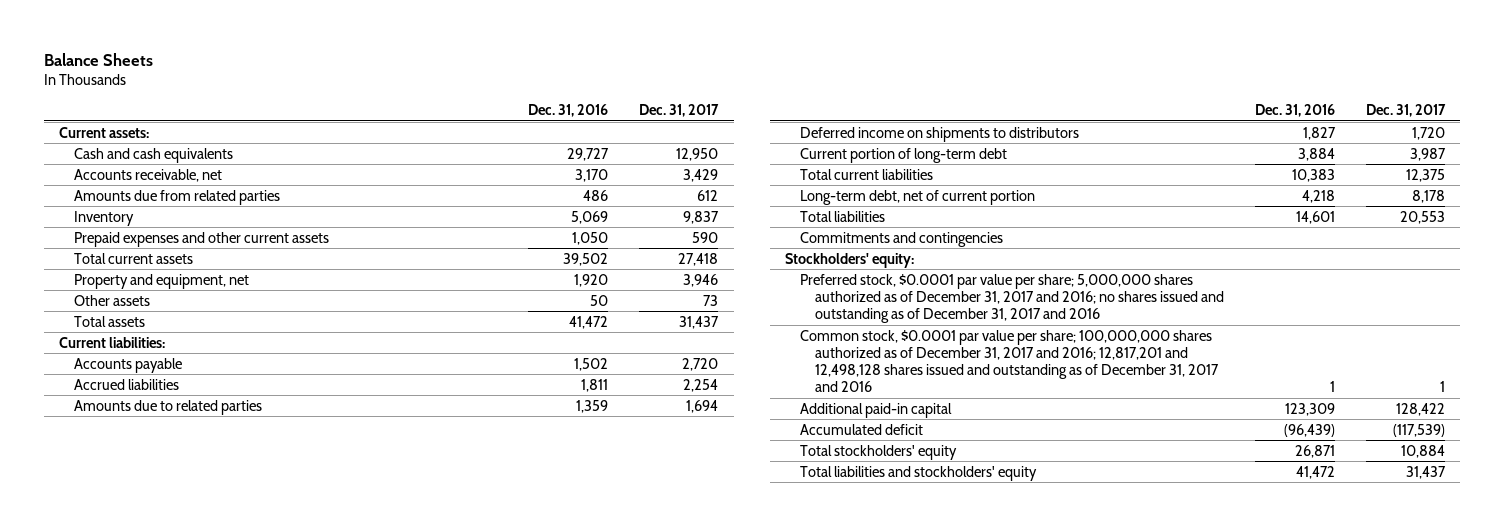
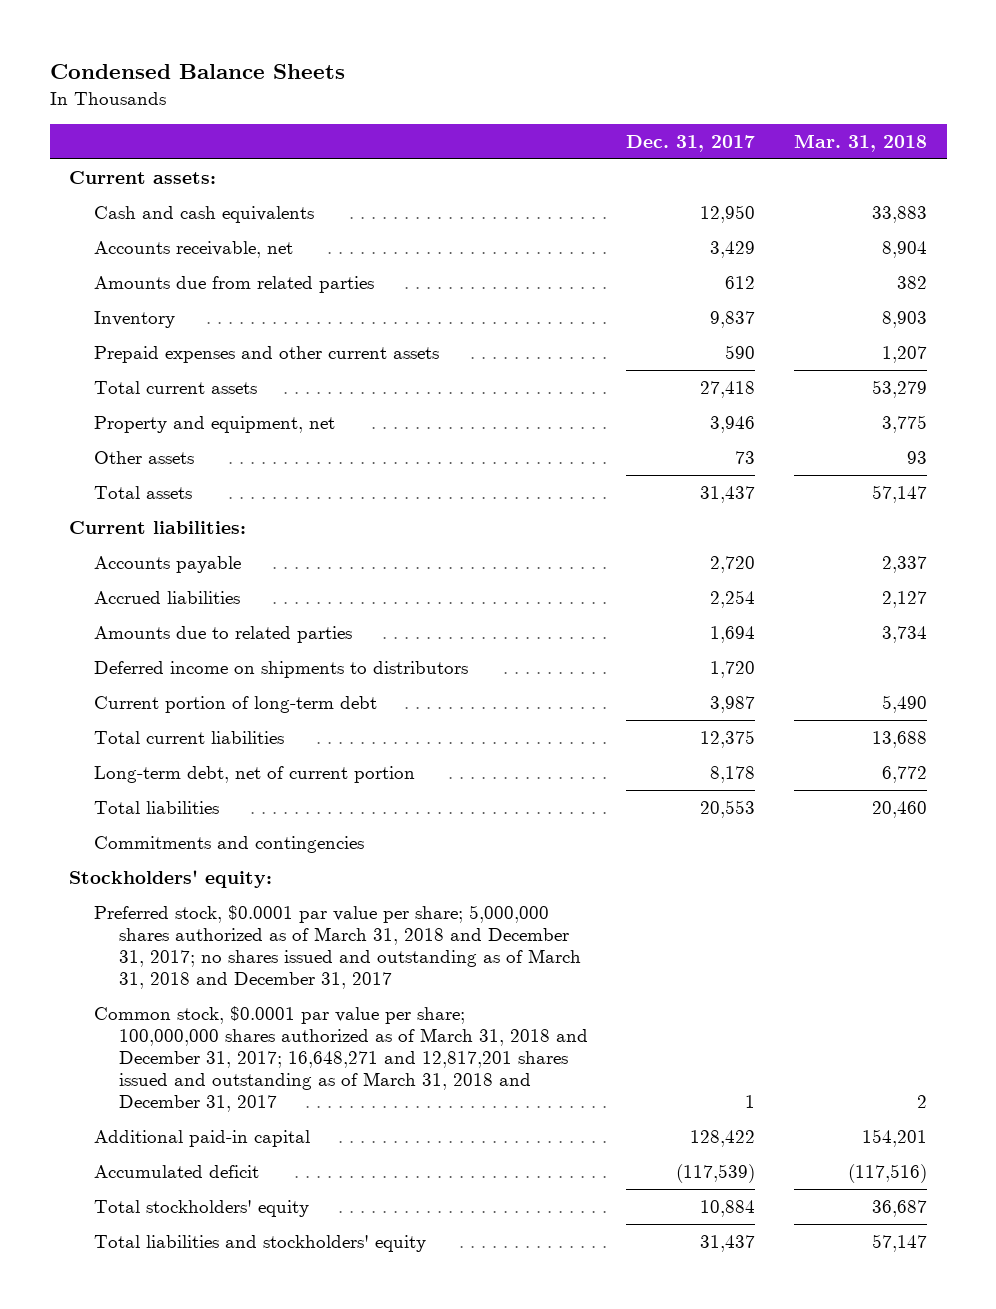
- Balance Sheets
+ Condensed Balance Sheets
- | Dec. 31, 2016 | Dec. 31, 2017
+ | Dec. 31, 2017 | Mar. 31, 2018
- Preferred stock, $0.0001 par value per share; 5,000,000 shares authorized as of December 31, 2017 and 2016; no shares issued and outstanding as of December 31, 2017 and 2016
- Common stock, $0.0001 par value per share; 100,000,000 shares authorized as of December 31, 2017 and 2016; 12,817,201 and 12,498,128 shares issued and outstanding as of December 31, 2017 and 2016 | 1 | 1
+ Preferred stock, $0.0001 par value per share; 5,000,000 shares authorized as of March 31, 2018 and December 31, 2017; no shares issued and outstanding as of March 31, 2018 and December 31, 2017
+ Common stock, $0.0001 par value per share; 100,000,000 shares authorized as of March 31, 2018 and December 31, 2017; 16,648,271 and 12,817,201 shares issued and outstanding as of March 31, 2018 and December 31, 2017 | 1 | 2

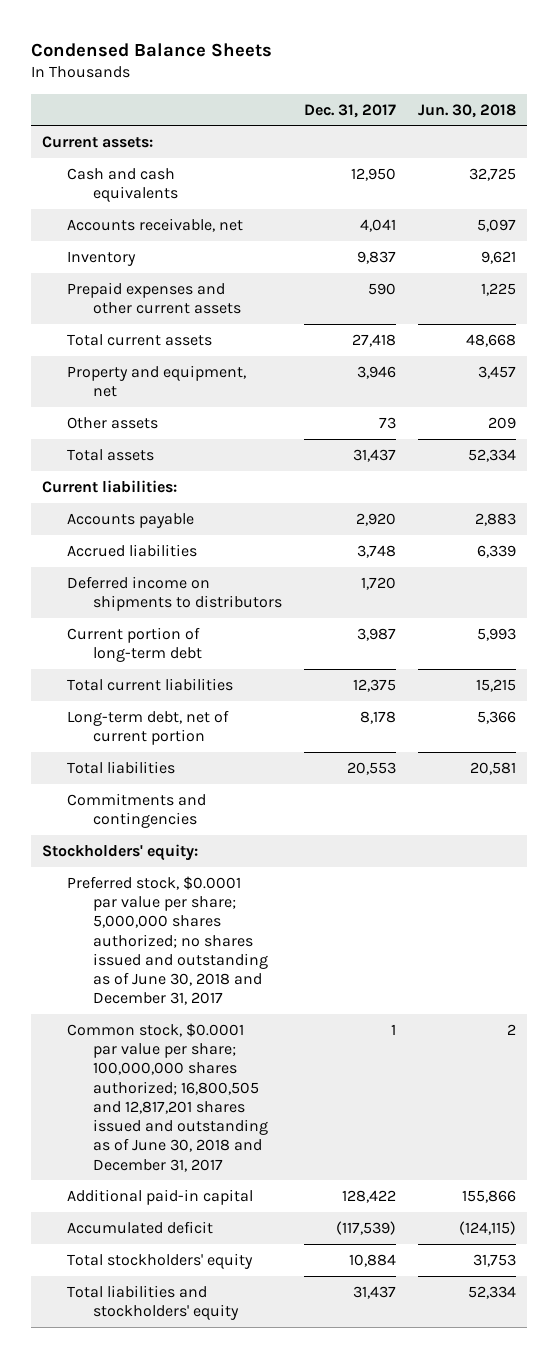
- | Dec. 31, 2017 | Mar. 31, 2018
+ | Dec. 31, 2017 | Jun. 30, 2018
- Accounts receivable, net | 3,429 | 8,904
- Amounts due from related parties | 612 | 382
+ Accounts receivable, net | 4,041 | 5,097
- Accounts payable | 2,720 | 2,337
- Accrued liabilities | 2,254 | 2,127
- Amounts due to related parties | 1,694 | 3,734
+ Accounts payable | 2,920 | 2,883
+ Accrued liabilities | 3,748 | 6,339
- Preferred stock, $0.0001 par value per share; 5,000,000 shares authorized as of March 31, 2018 and December 31, 2017; no shares issued and outstanding as of March 31, 2018 and December 31, 2017
- Common stock, $0.0001 par value per share; 100,000,000 shares authorized as of March 31, 2018 and December 31, 2017; 16,648,271 and 12,817,201 shares issued and outstanding as of March 31, 2018 and December 31, 2017 | 1 | 2
+ Preferred stock, $0.0001 par value per share; 5,000,000 shares authorized; no shares issued and outstanding as of June 30, 2018 and December 31, 2017
+ Common stock, $0.0001 par value per share; 100,000,000 shares authorized; 16,800,505 and 12,817,201 shares issued and outstanding as of June 30, 2018 and December 31, 2017 | 1 | 2

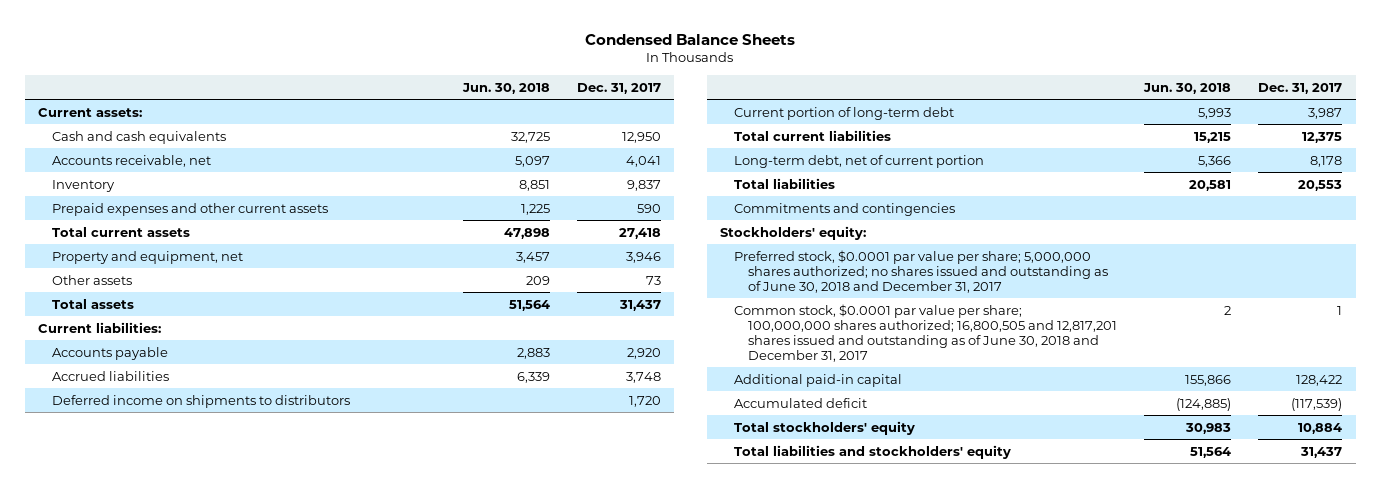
- | Dec. 31, 2017 | Jun. 30, 2018
+ | Jun. 30, 2018 | Dec. 31, 2017
- Inventory | 9,837 | 9,621
+ Inventory | 8,851 | 9,837
- Total current assets | 27,418 | 48,668
+ Total current assets | 47,898 | 27,418
- Total assets | 31,437 | 52,334
+ Total assets | 51,564 | 31,437
- Accumulated deficit | (117,539) | (124,115)
- Total stockholders' equity | 10,884 | 31,753
- Total liabilities and stockholders' equity | 31,437 | 52,334
+ Accumulated deficit | (124,885) | (117,539)
+ Total stockholders' equity | 30,983 | 10,884
+ Total liabilities and stockholders' equity | 51,564 | 31,437

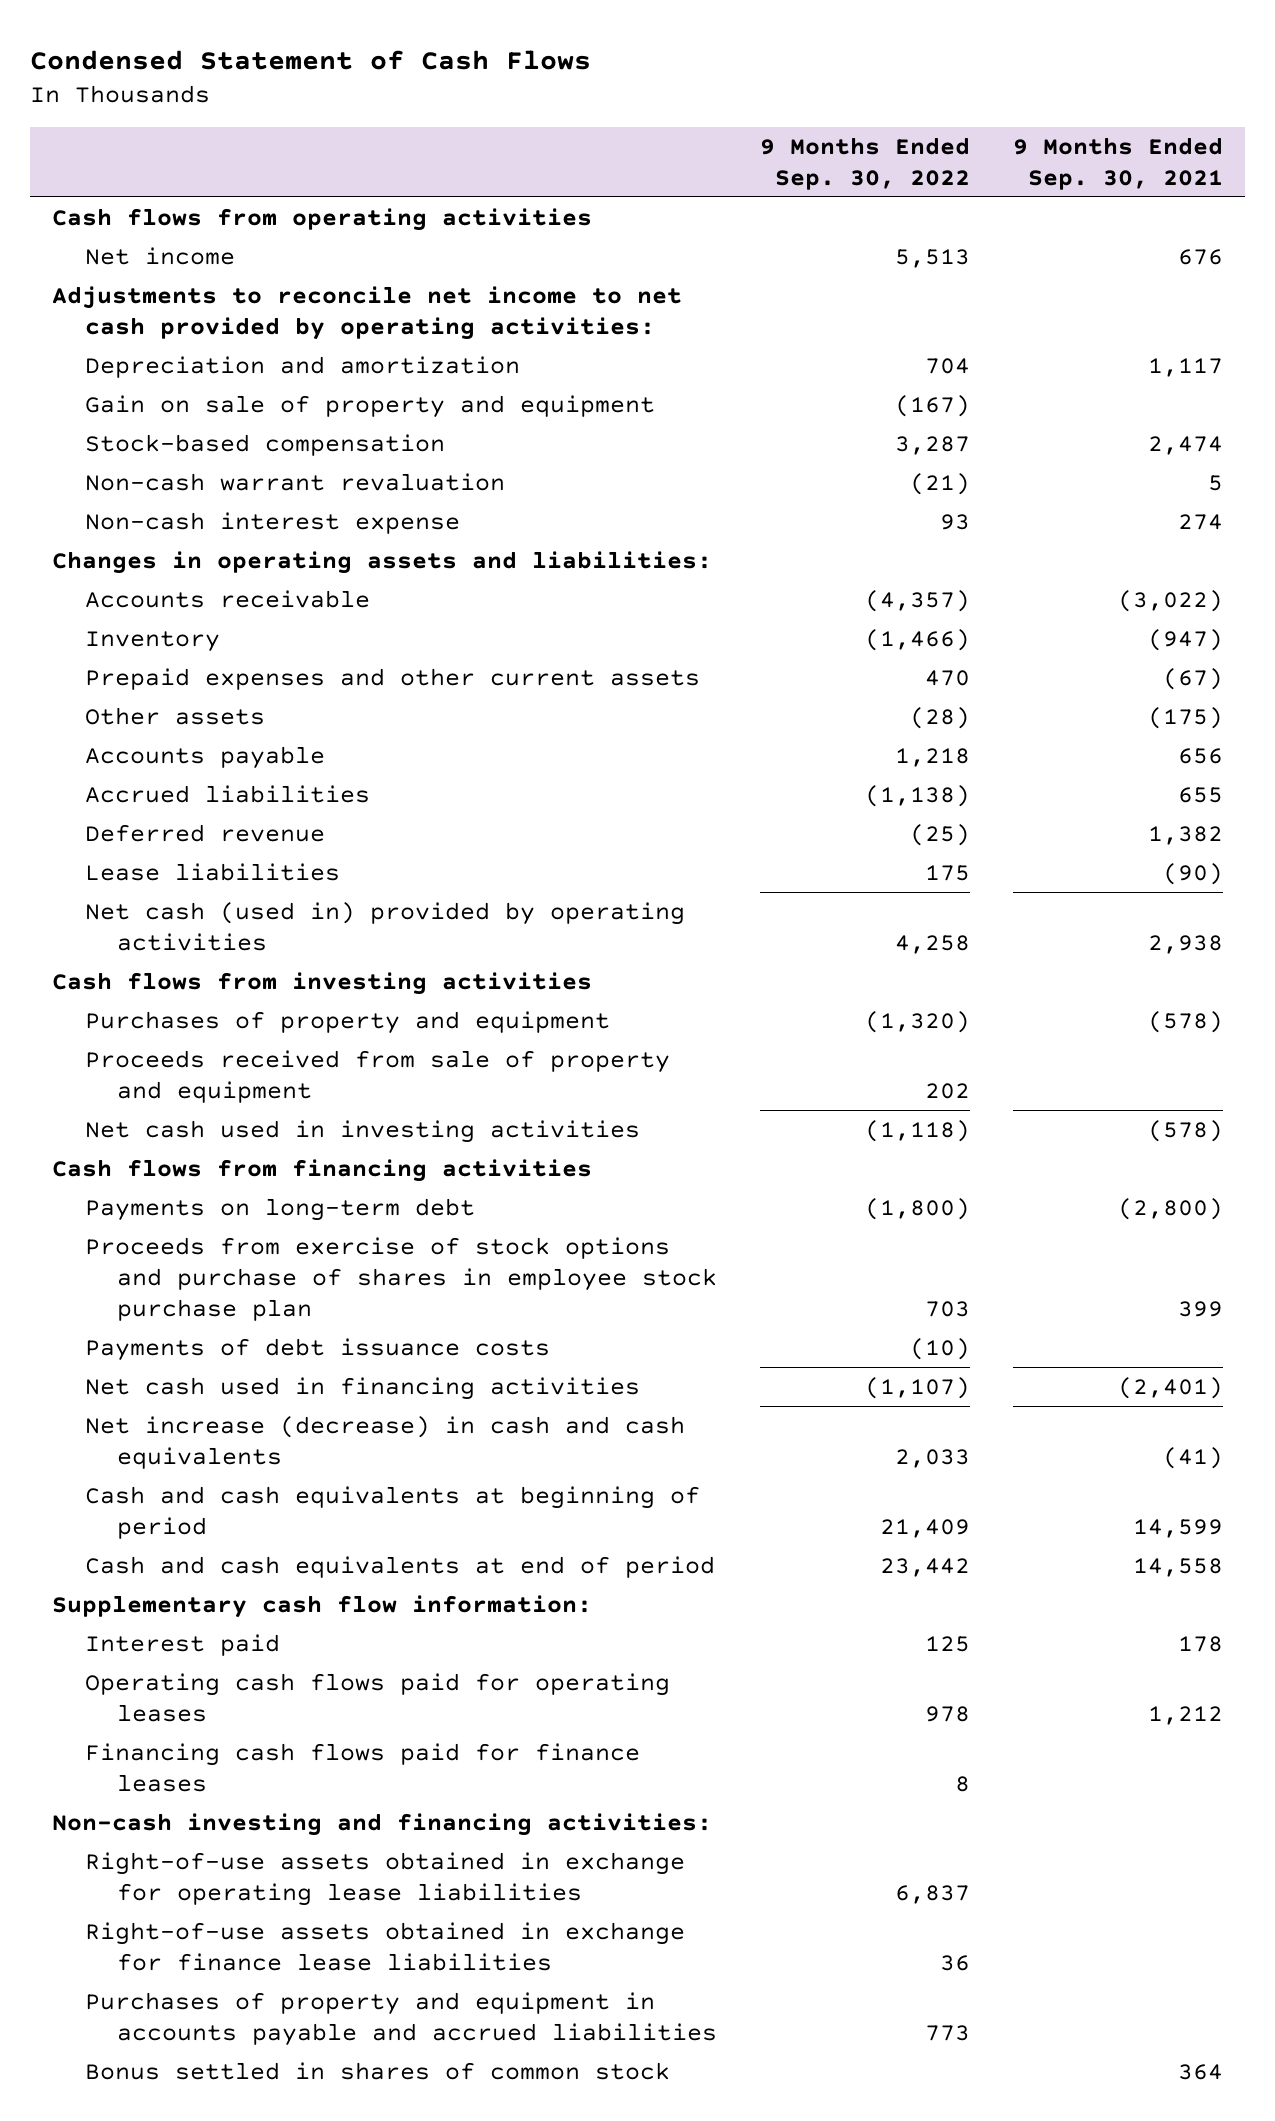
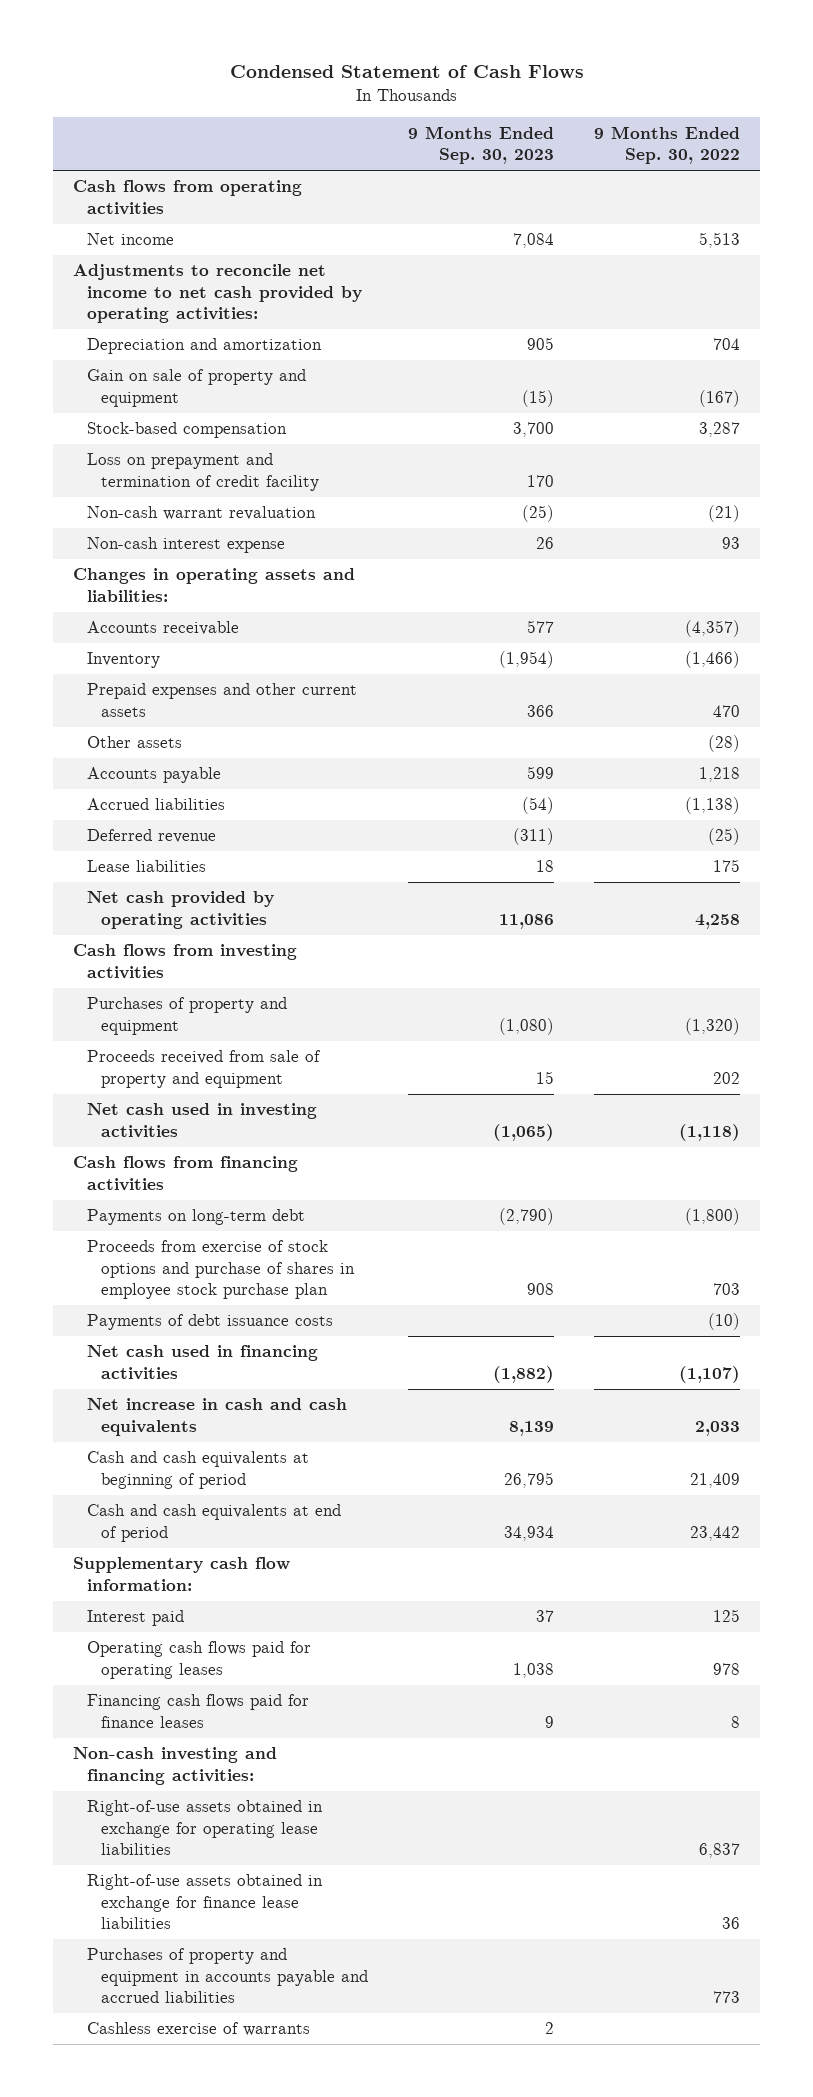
- | 9 Months Ended Sep. 30, 2022 | 9 Months Ended Sep. 30, 2021
+ | 9 Months Ended Sep. 30, 2023 | 9 Months Ended Sep. 30, 2022
+ Loss on prepayment and termination of credit facility | 170 |
- Net cash (used in) provided by operating activities | 4,258 | 2,938
+ Net cash provided by operating activities | 11,086 | 4,258
- Net increase (decrease) in cash and cash equivalents | 2,033 | (41)
+ Net increase in cash and cash equivalents | 8,139 | 2,033
- Bonus settled in shares of common stock | | 364
+ Cashless exercise of warrants | 2 |

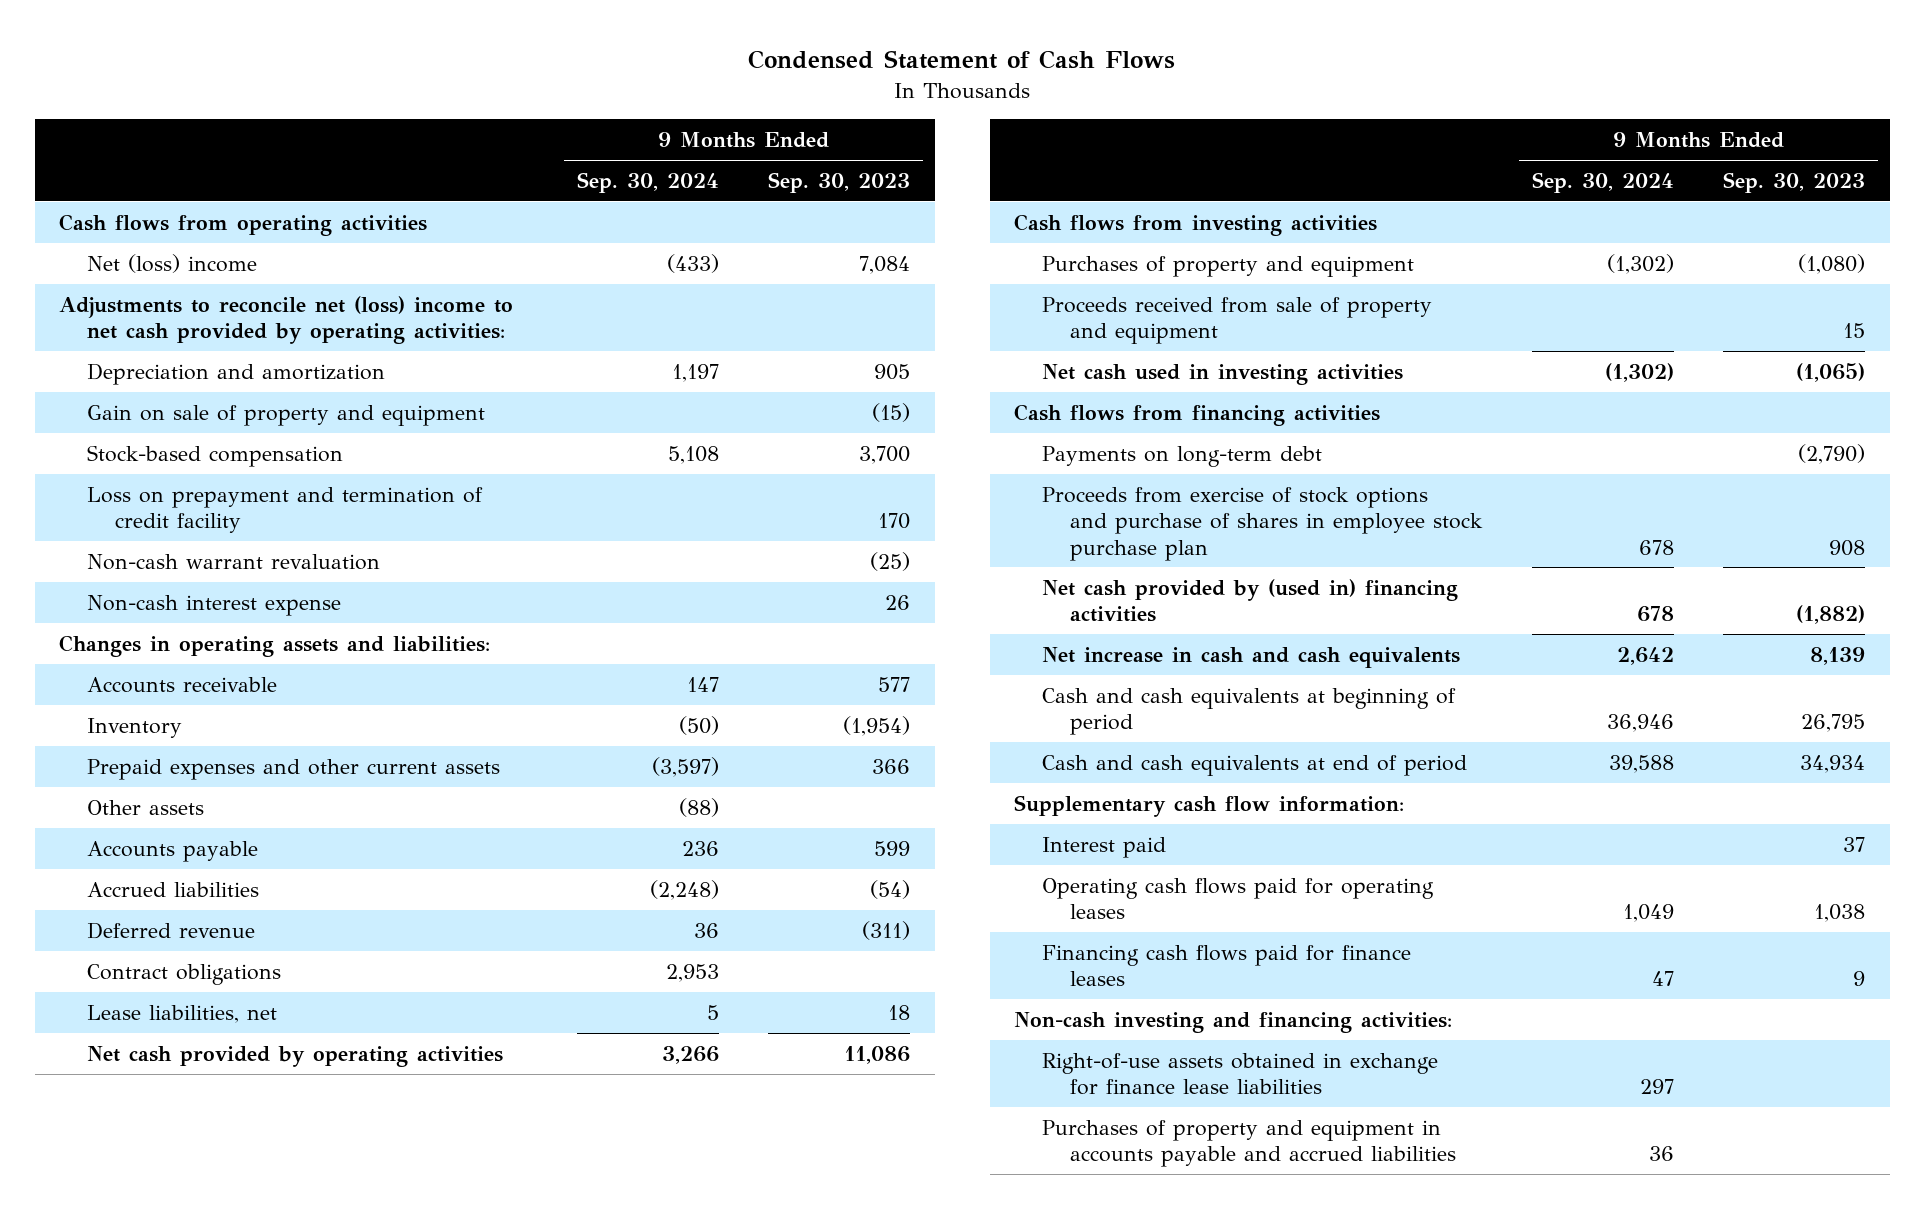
- | 9 Months Ended Sep. 30, 2023 | 9 Months Ended Sep. 30, 2022
+ | 9 Months Ended Sep. 30, 2024 | 9 Months Ended Sep. 30, 2023
- Net income | 7,084 | 5,513
- Adjustments to reconcile net income to net cash provided by operating activities:
+ Net (loss) income | (433) | 7,084
+ Adjustments to reconcile net (loss) income to net cash provided by operating activities:
- Lease liabilities | 18 | 175
+ Contract obligations | 2,953 |
+ Lease liabilities, net | 5 | 18
- Payments of debt issuance costs | | (10)
- Net cash used in financing activities | (1,882) | (1,107)
+ Net cash provided by (used in) financing activities | 678 | (1,882)
- Right-of-use assets obtained in exchange for operating lease liabilities | | 6,837
- Cashless exercise of warrants | 2 |

